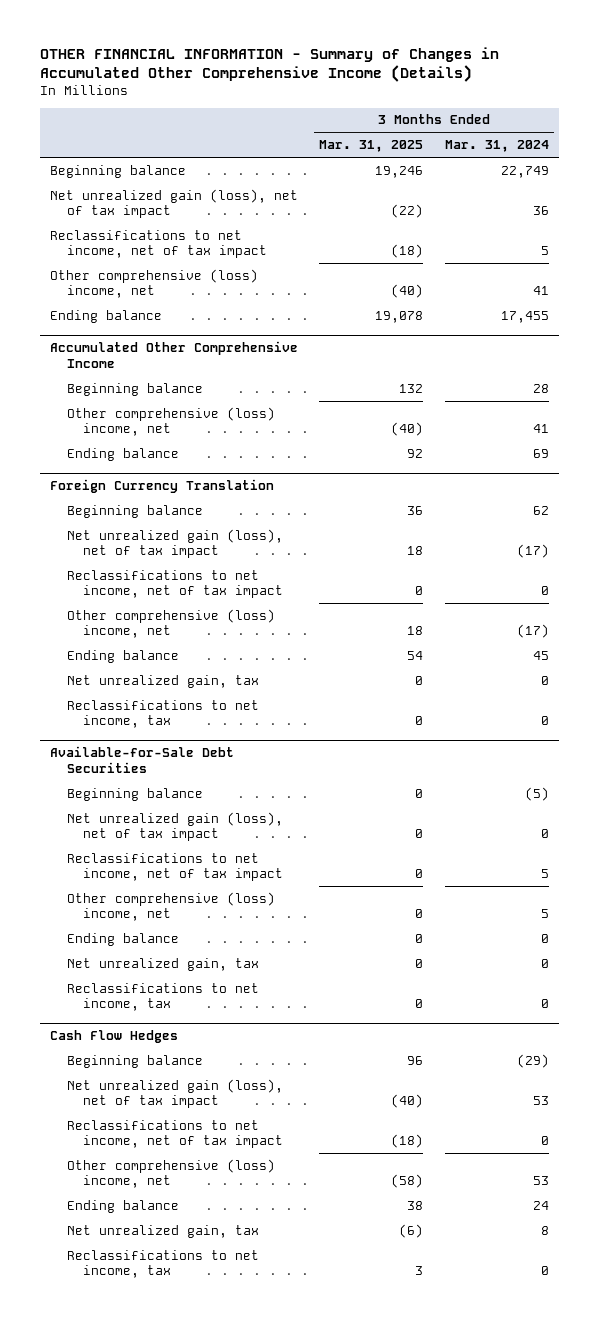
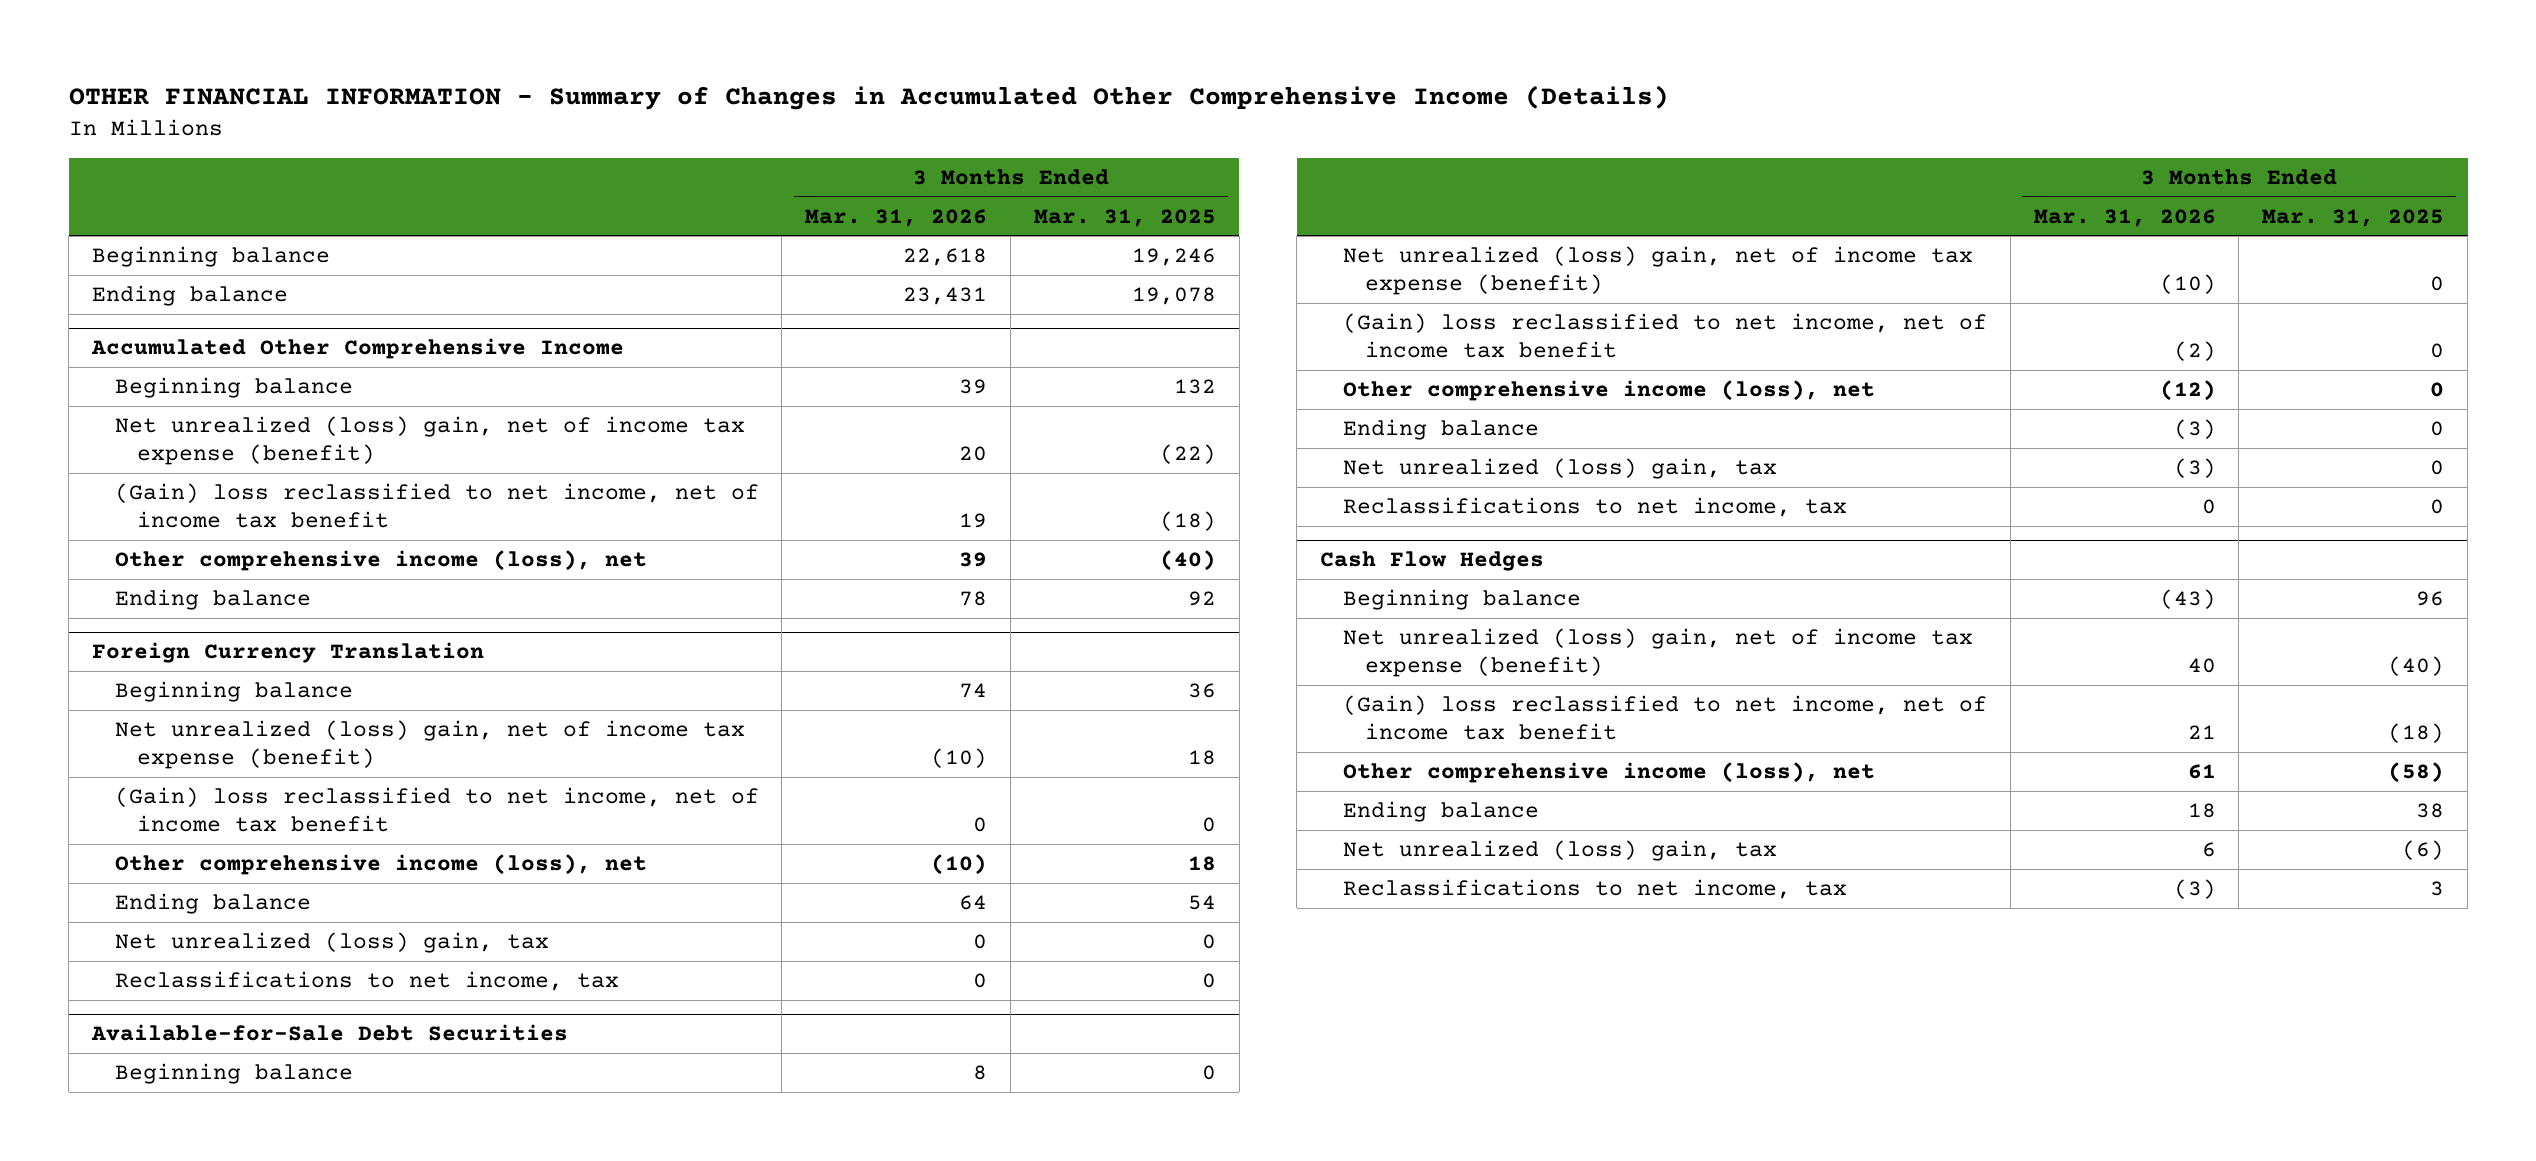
- | 3 Months Ended Mar. 31, 2025 | 3 Months Ended Mar. 31, 2024
+ | 3 Months Ended Mar. 31, 2026 | 3 Months Ended Mar. 31, 2025
- Net unrealized gain (loss), net of tax impact | (22) | 36
- Reclassifications to net income, net of tax impact | (18) | 5
- Other comprehensive (loss) income, net | (40) | 41
@ Accumulated Other Comprehensive Income
- Other comprehensive (loss) income, net | (40) | 41
+ Net unrealized (loss) gain, net of income tax expense (benefit) | 20 | (22)
+ (Gain) loss reclassified to net income, net of income tax benefit | 19 | (18)
+ Other comprehensive income (loss), net | 39 | (40)
@ Foreign Currency Translation
- Net unrealized gain (loss), net of tax impact | 18 | (17)
- Reclassifications to net income, net of tax impact | 0 | 0
- Other comprehensive (loss) income, net | 18 | (17)
+ Net unrealized (loss) gain, net of income tax expense (benefit) | (10) | 18
+ (Gain) loss reclassified to net income, net of income tax benefit | 0 | 0
+ Other comprehensive income (loss), net | (10) | 18
- Net unrealized gain, tax | 0 | 0
+ Net unrealized (loss) gain, tax | 0 | 0
@ Available-for-Sale Debt Securities
- Net unrealized gain (loss), net of tax impact | 0 | 0
- Reclassifications to net income, net of tax impact | 0 | 5
- Other comprehensive (loss) income, net | 0 | 5
+ Net unrealized (loss) gain, net of income tax expense (benefit) | (10) | 0
+ (Gain) loss reclassified to net income, net of income tax benefit | (2) | 0
+ Other comprehensive income (loss), net | (12) | 0
- Net unrealized gain, tax | 0 | 0
+ Net unrealized (loss) gain, tax | (3) | 0
@ Cash Flow Hedges
- Net unrealized gain (loss), net of tax impact | (40) | 53
- Reclassifications to net income, net of tax impact | (18) | 0
- Other comprehensive (loss) income, net | (58) | 53
+ Net unrealized (loss) gain, net of income tax expense (benefit) | 40 | (40)
+ (Gain) loss reclassified to net income, net of income tax benefit | 21 | (18)
+ Other comprehensive income (loss), net | 61 | (58)
- Net unrealized gain, tax | (6) | 8
+ Net unrealized (loss) gain, tax | 6 | (6)

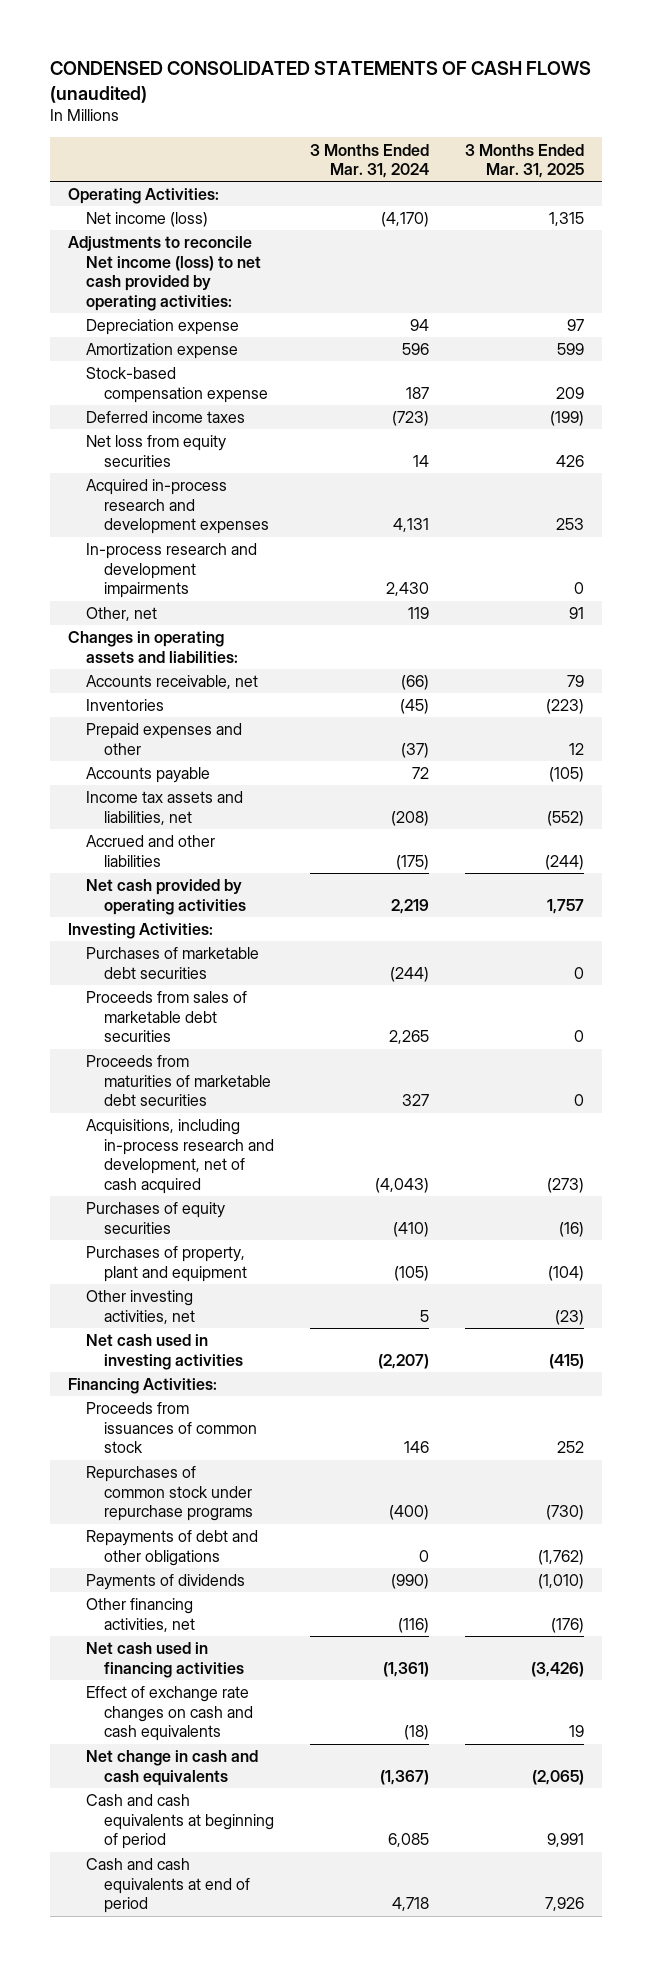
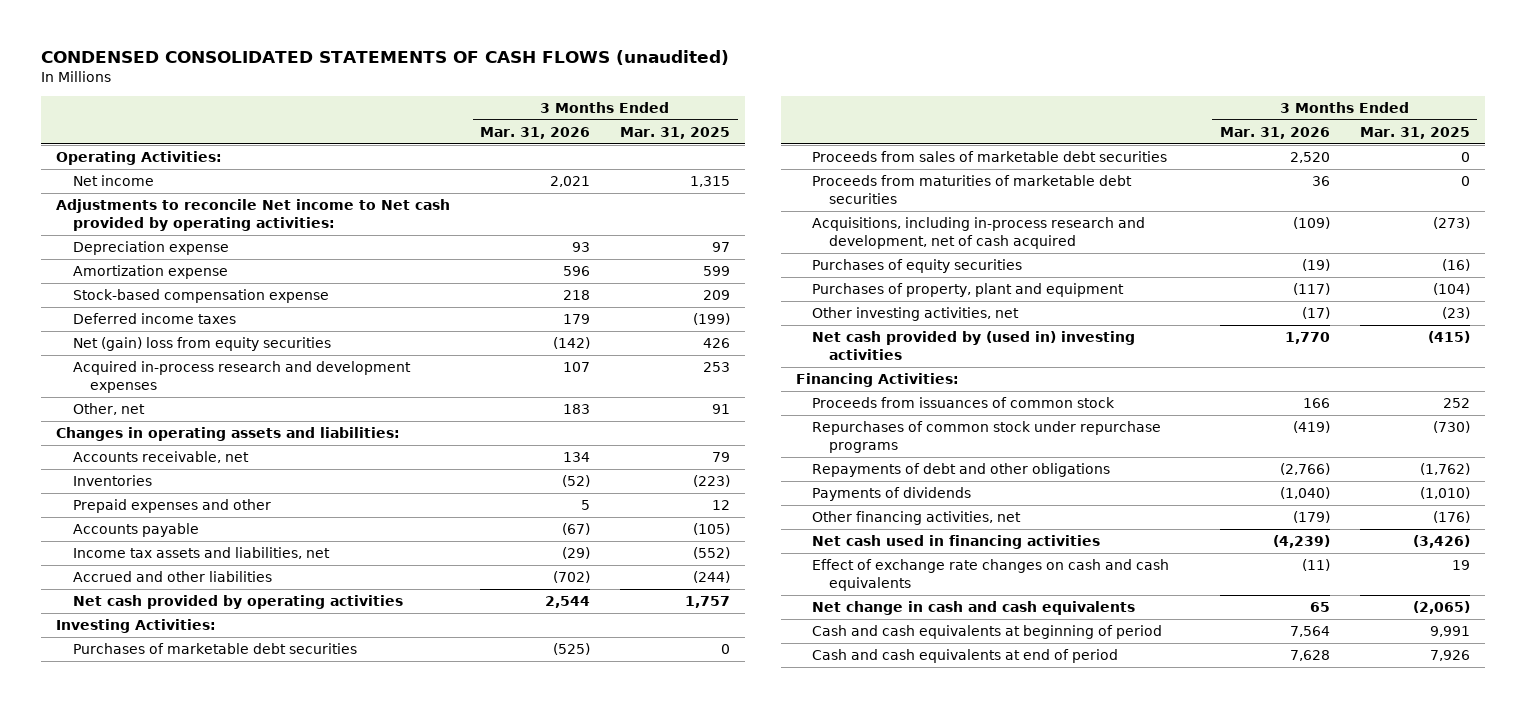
- | 3 Months Ended Mar. 31, 2024 | 3 Months Ended Mar. 31, 2025
+ | 3 Months Ended Mar. 31, 2026 | 3 Months Ended Mar. 31, 2025
- Net income (loss) | (4,170) | 1,315
- Adjustments to reconcile Net income (loss) to net cash provided by operating activities:
+ Net income | 2,021 | 1,315
+ Adjustments to reconcile Net income to Net cash provided by operating activities:
- Net loss from equity securities | 14 | 426
+ Net (gain) loss from equity securities | (142) | 426
- In-process research and development impairments | 2,430 | 0
- Net cash used in investing activities | (2,207) | (415)
+ Net cash provided by (used in) investing activities | 1,770 | (415)

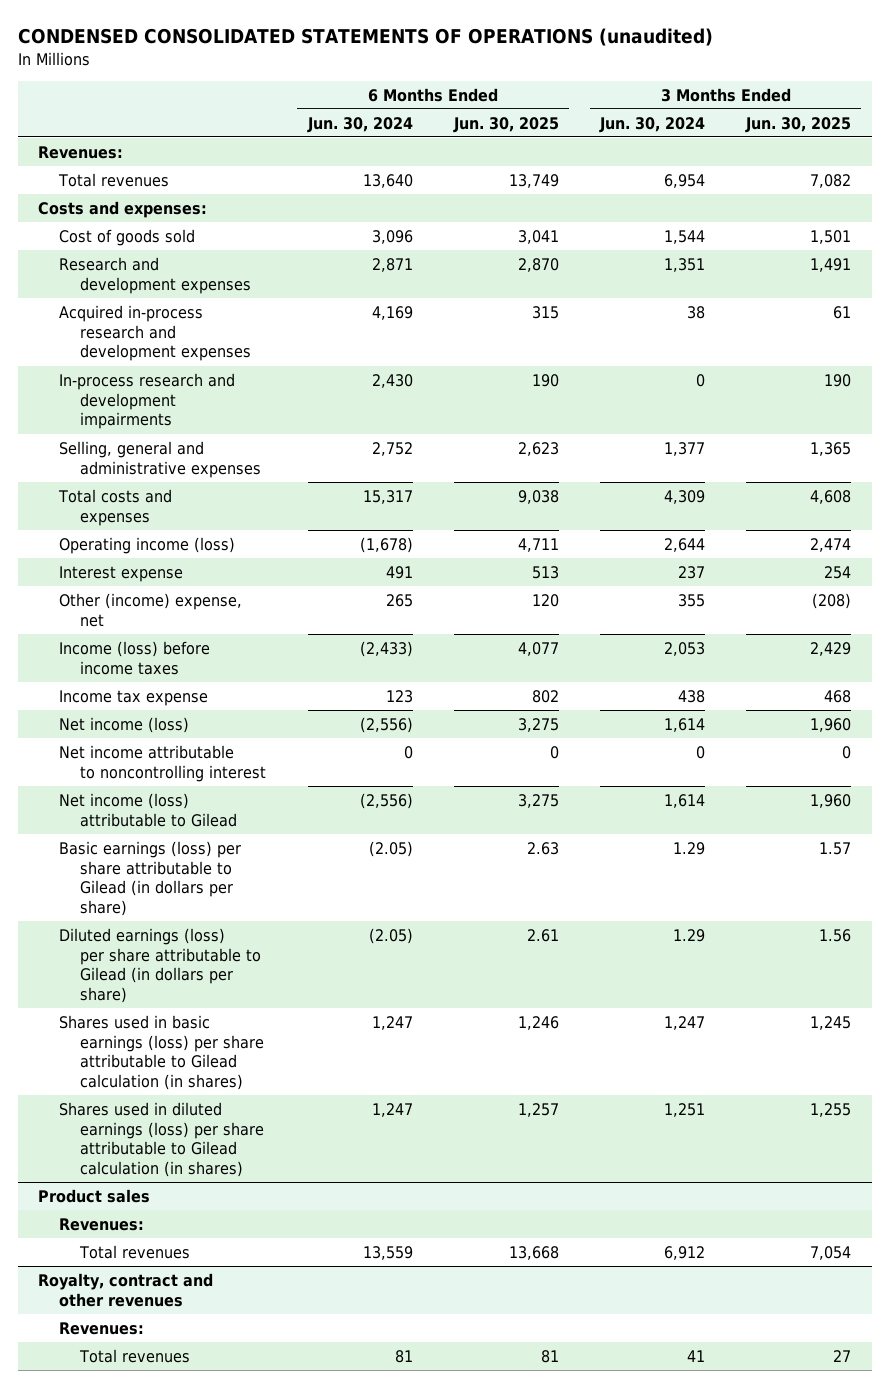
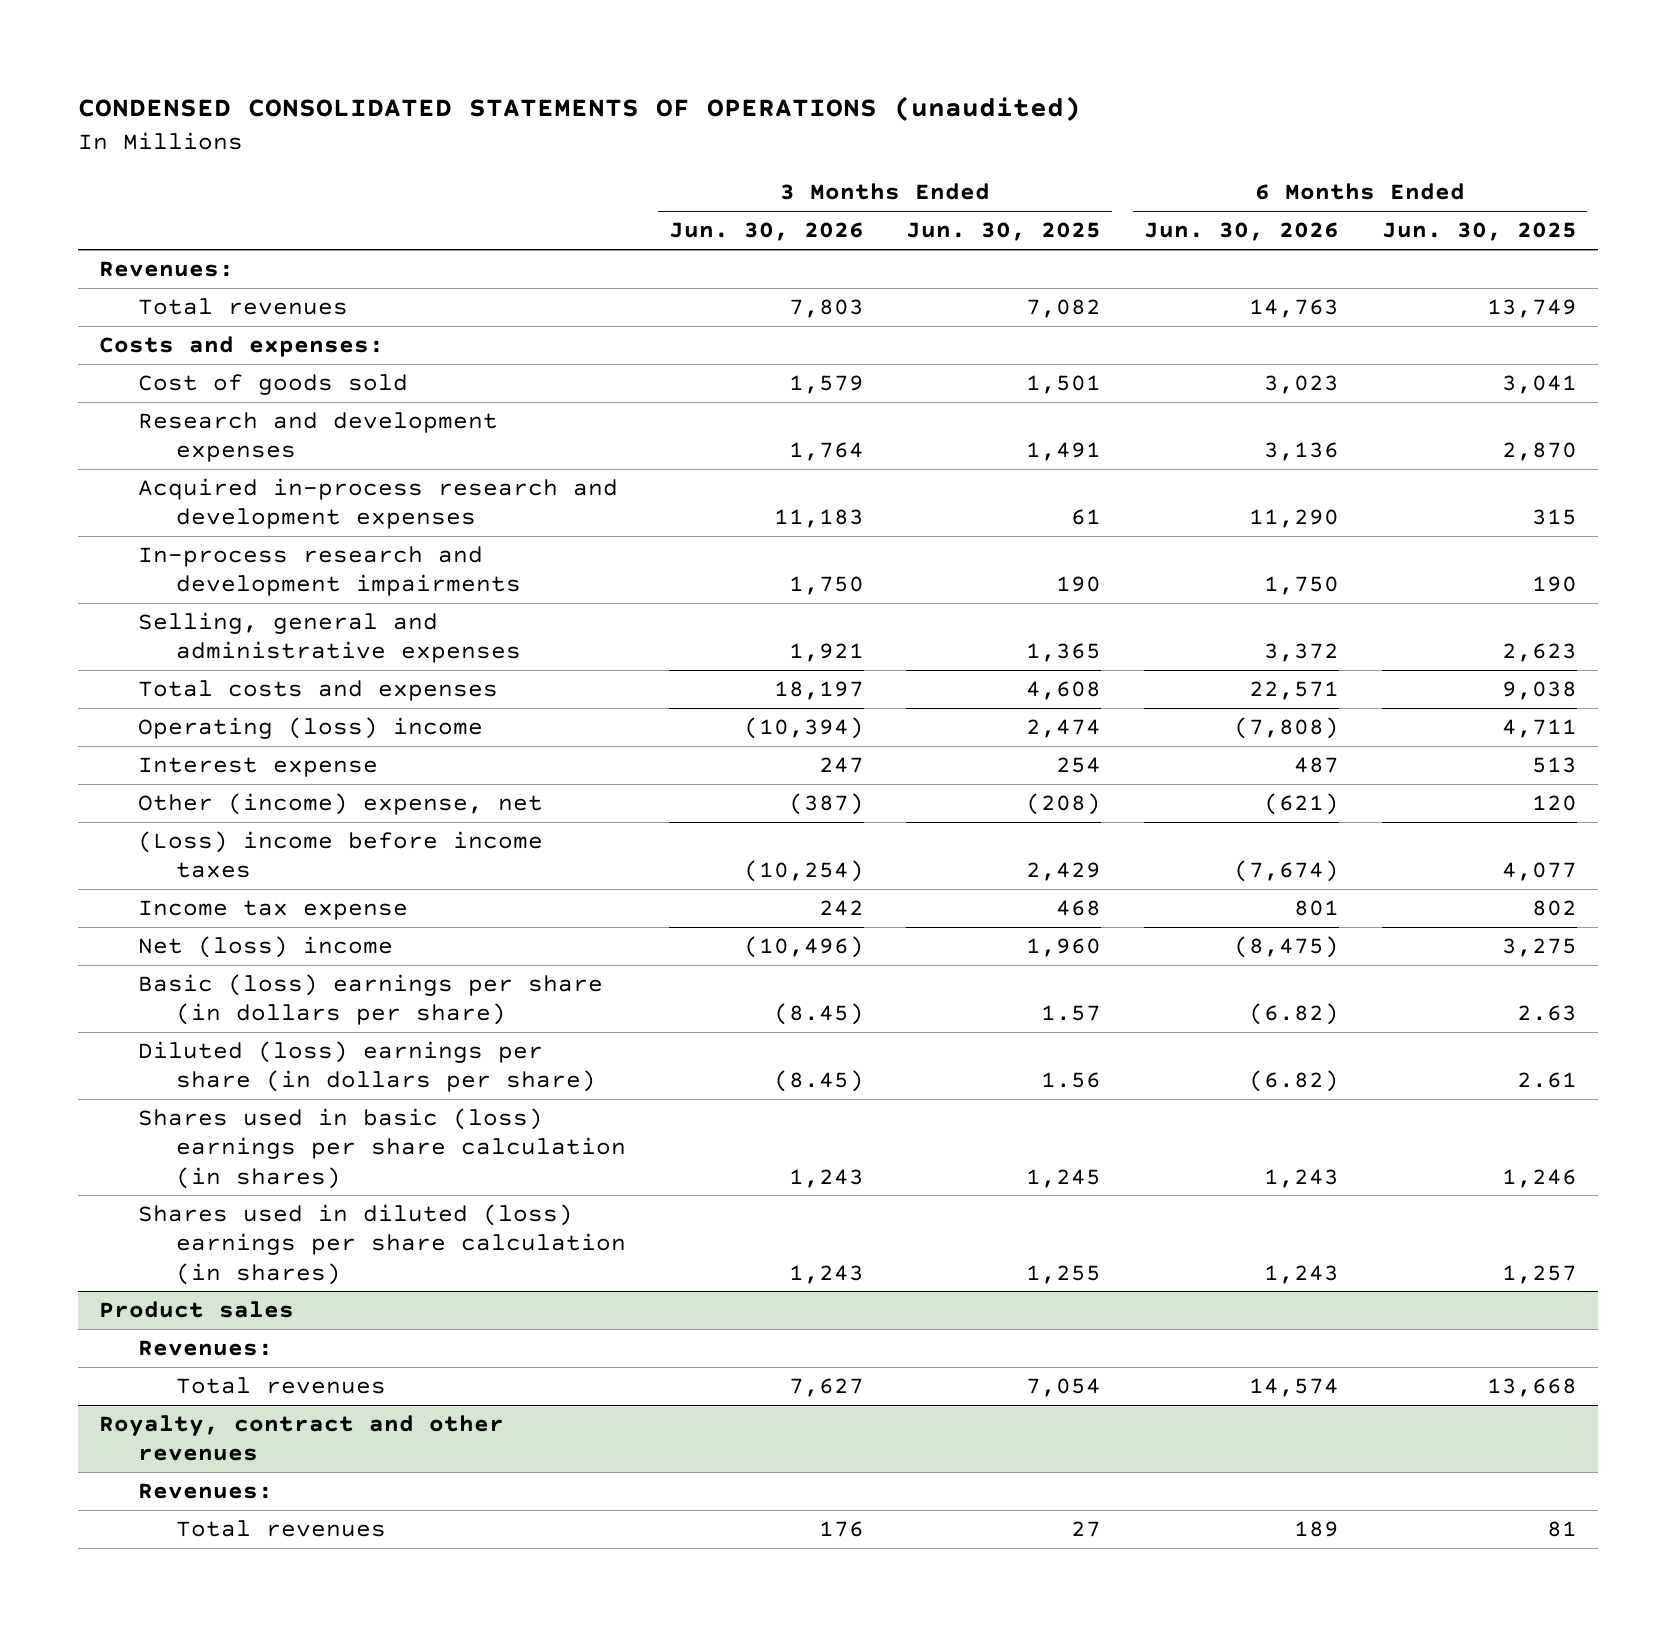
- | 6 Months Ended Jun. 30, 2024 | 6 Months Ended Jun. 30, 2025 | 3 Months Ended Jun. 30, 2024 | 3 Months Ended Jun. 30, 2025
+ | 3 Months Ended Jun. 30, 2026 | 3 Months Ended Jun. 30, 2025 | 6 Months Ended Jun. 30, 2026 | 6 Months Ended Jun. 30, 2025
- Operating income (loss) | (1,678) | 4,711 | 2,644 | 2,474
+ Operating (loss) income | (10,394) | 2,474 | (7,808) | 4,711
- Income (loss) before income taxes | (2,433) | 4,077 | 2,053 | 2,429
+ (Loss) income before income taxes | (10,254) | 2,429 | (7,674) | 4,077
- Net income (loss) | (2,556) | 3,275 | 1,614 | 1,960
- Net income attributable to noncontrolling interest | 0 | 0 | 0 | 0
- Net income (loss) attributable to Gilead | (2,556) | 3,275 | 1,614 | 1,960
- Basic earnings (loss) per share attributable to Gilead (in dollars per share) | (2.05) | 2.63 | 1.29 | 1.57
- Diluted earnings (loss) per share attributable to Gilead (in dollars per share) | (2.05) | 2.61 | 1.29 | 1.56
- Shares used in basic earnings (loss) per share attributable to Gilead calculation (in shares) | 1,247 | 1,246 | 1,247 | 1,245
- Shares used in diluted earnings (loss) per share attributable to Gilead calculation (in shares) | 1,247 | 1,257 | 1,251 | 1,255
+ Net (loss) income | (10,496) | 1,960 | (8,475) | 3,275
+ Basic (loss) earnings per share (in dollars per share) | (8.45) | 1.57 | (6.82) | 2.63
+ Diluted (loss) earnings per share (in dollars per share) | (8.45) | 1.56 | (6.82) | 2.61
+ Shares used in basic (loss) earnings per share calculation (in shares) | 1,243 | 1,245 | 1,243 | 1,246
+ Shares used in diluted (loss) earnings per share calculation (in shares) | 1,243 | 1,255 | 1,243 | 1,257

